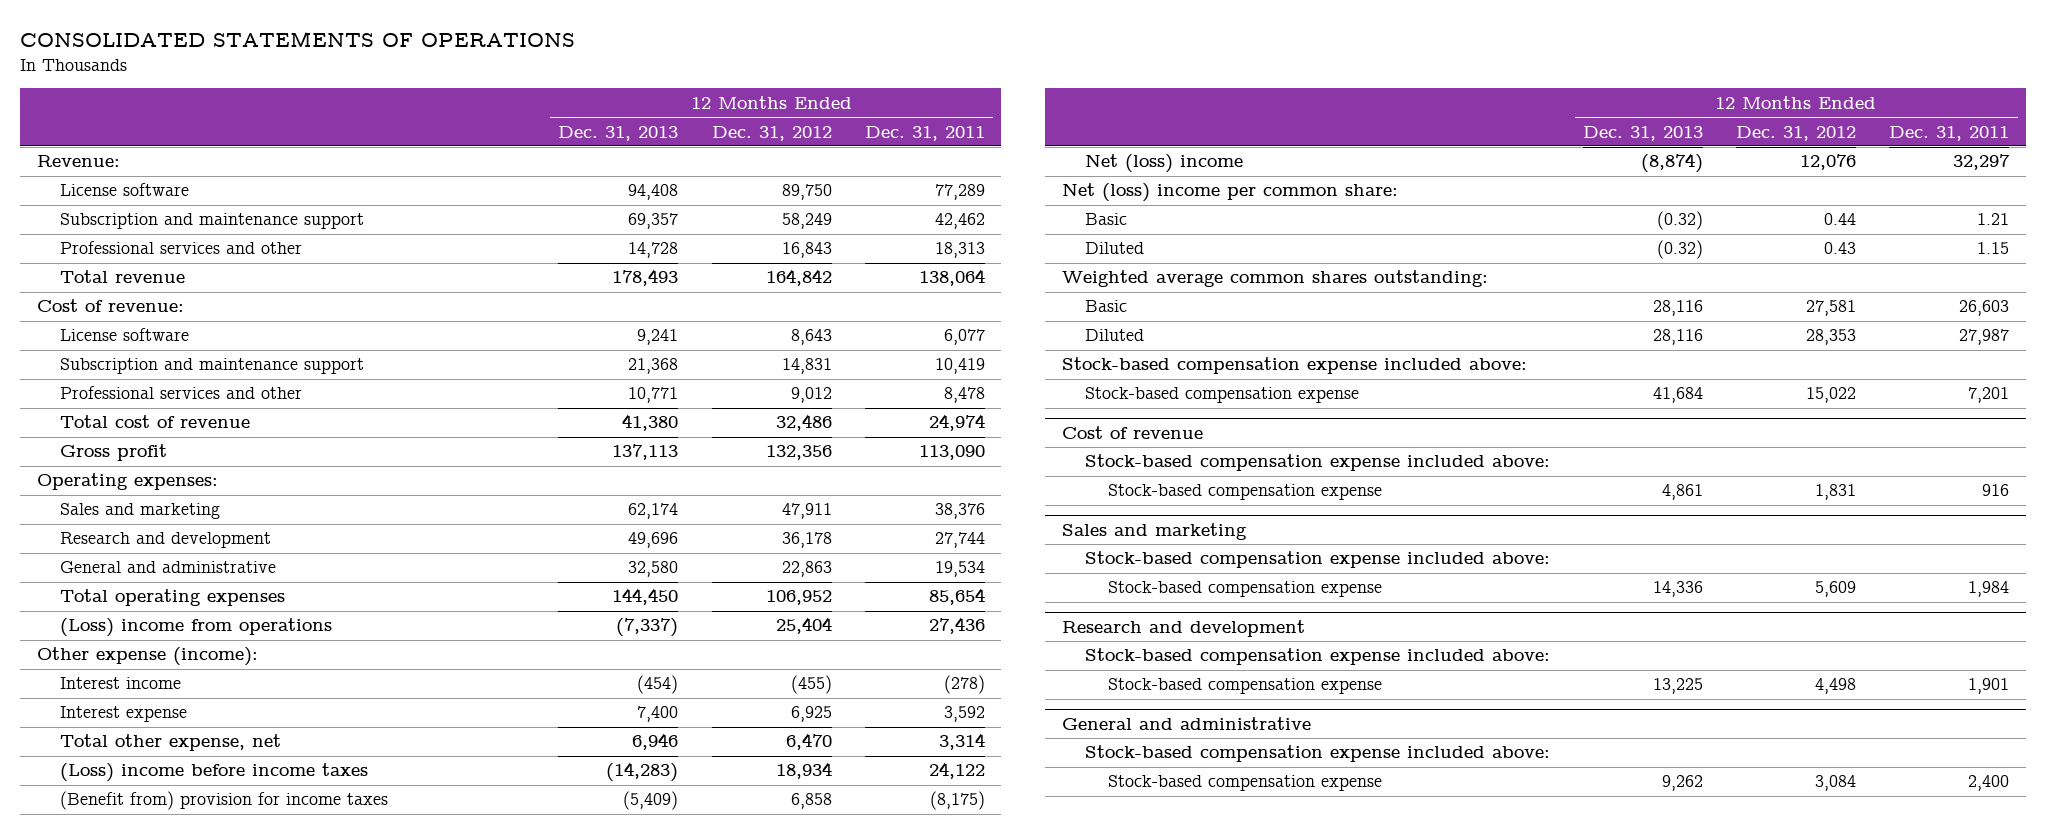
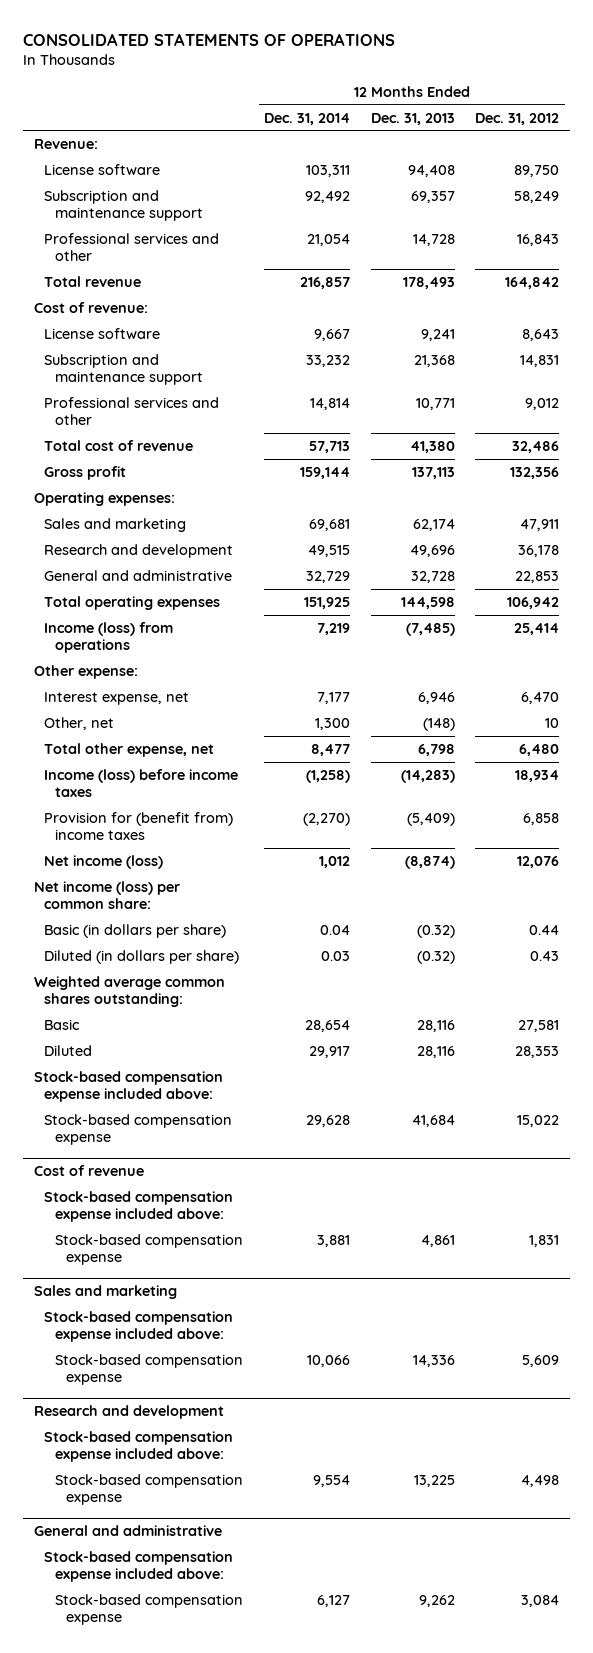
- | 12 Months Ended Dec. 31, 2013 | 12 Months Ended Dec. 31, 2012 | 12 Months Ended Dec. 31, 2011
+ | 12 Months Ended Dec. 31, 2014 | 12 Months Ended Dec. 31, 2013 | 12 Months Ended Dec. 31, 2012
- General and administrative | 32,580 | 22,863 | 19,534
- Total operating expenses | 144,450 | 106,952 | 85,654
- (Loss) income from operations | (7,337) | 25,404 | 27,436
- Other expense (income):
- Interest income | (454) | (455) | (278)
- Interest expense | 7,400 | 6,925 | 3,592
- Total other expense, net | 6,946 | 6,470 | 3,314
- (Loss) income before income taxes | (14,283) | 18,934 | 24,122
- (Benefit from) provision for income taxes | (5,409) | 6,858 | (8,175)
- Net (loss) income | (8,874) | 12,076 | 32,297
- Net (loss) income per common share:
- Basic | (0.32) | 0.44 | 1.21
- Diluted | (0.32) | 0.43 | 1.15
+ General and administrative | 32,729 | 32,728 | 22,853
+ Total operating expenses | 151,925 | 144,598 | 106,942
+ Income (loss) from operations | 7,219 | (7,485) | 25,414
+ Other expense:
+ Interest expense, net | 7,177 | 6,946 | 6,470
+ Other, net | 1,300 | (148) | 10
+ Total other expense, net | 8,477 | 6,798 | 6,480
+ Income (loss) before income taxes | (1,258) | (14,283) | 18,934
+ Provision for (benefit from) income taxes | (2,270) | (5,409) | 6,858
+ Net income (loss) | 1,012 | (8,874) | 12,076
+ Net income (loss) per common share:
+ Basic (in dollars per share) | 0.04 | (0.32) | 0.44
+ Diluted (in dollars per share) | 0.03 | (0.32) | 0.43

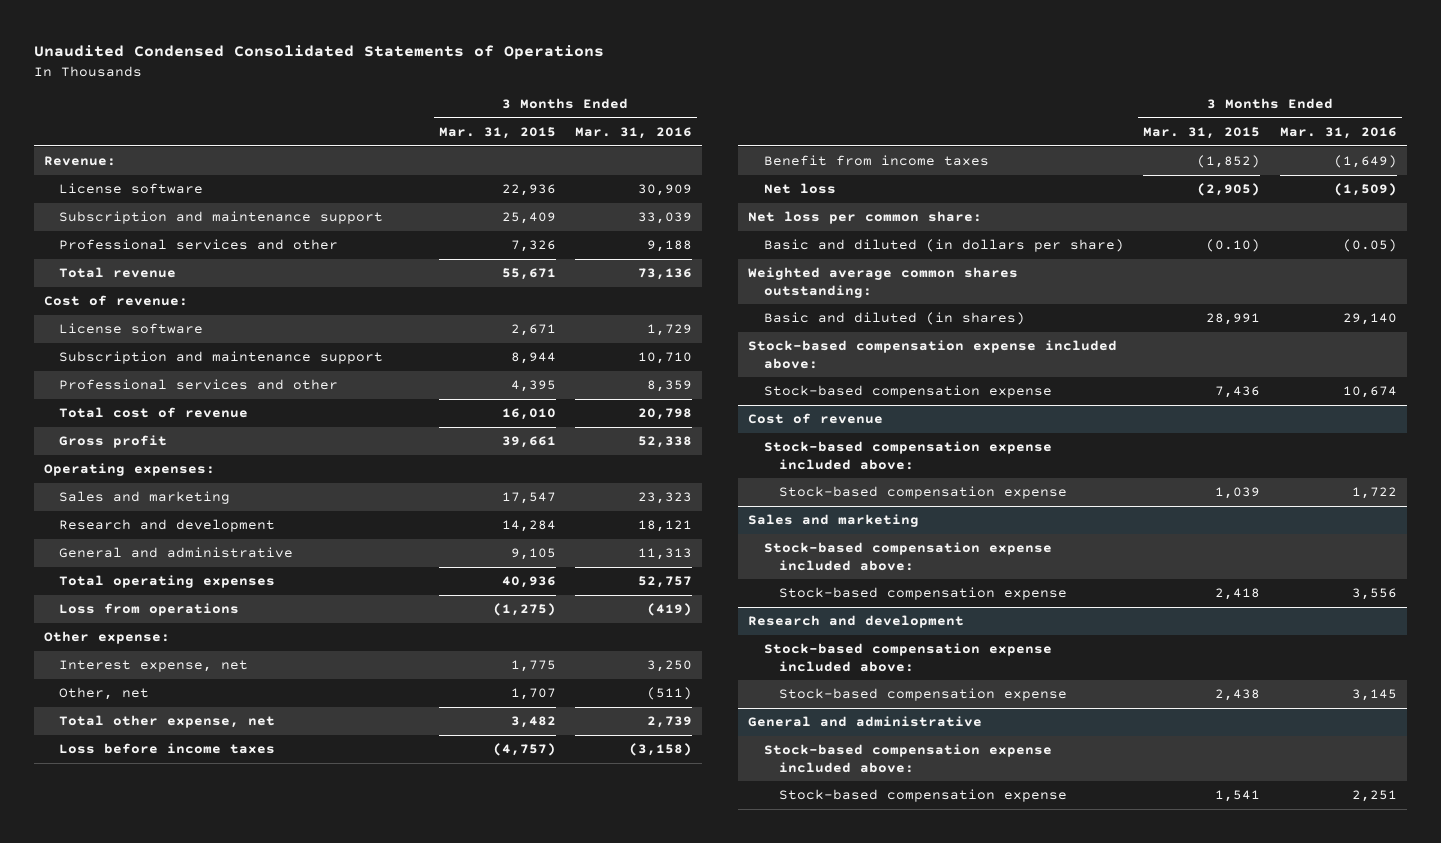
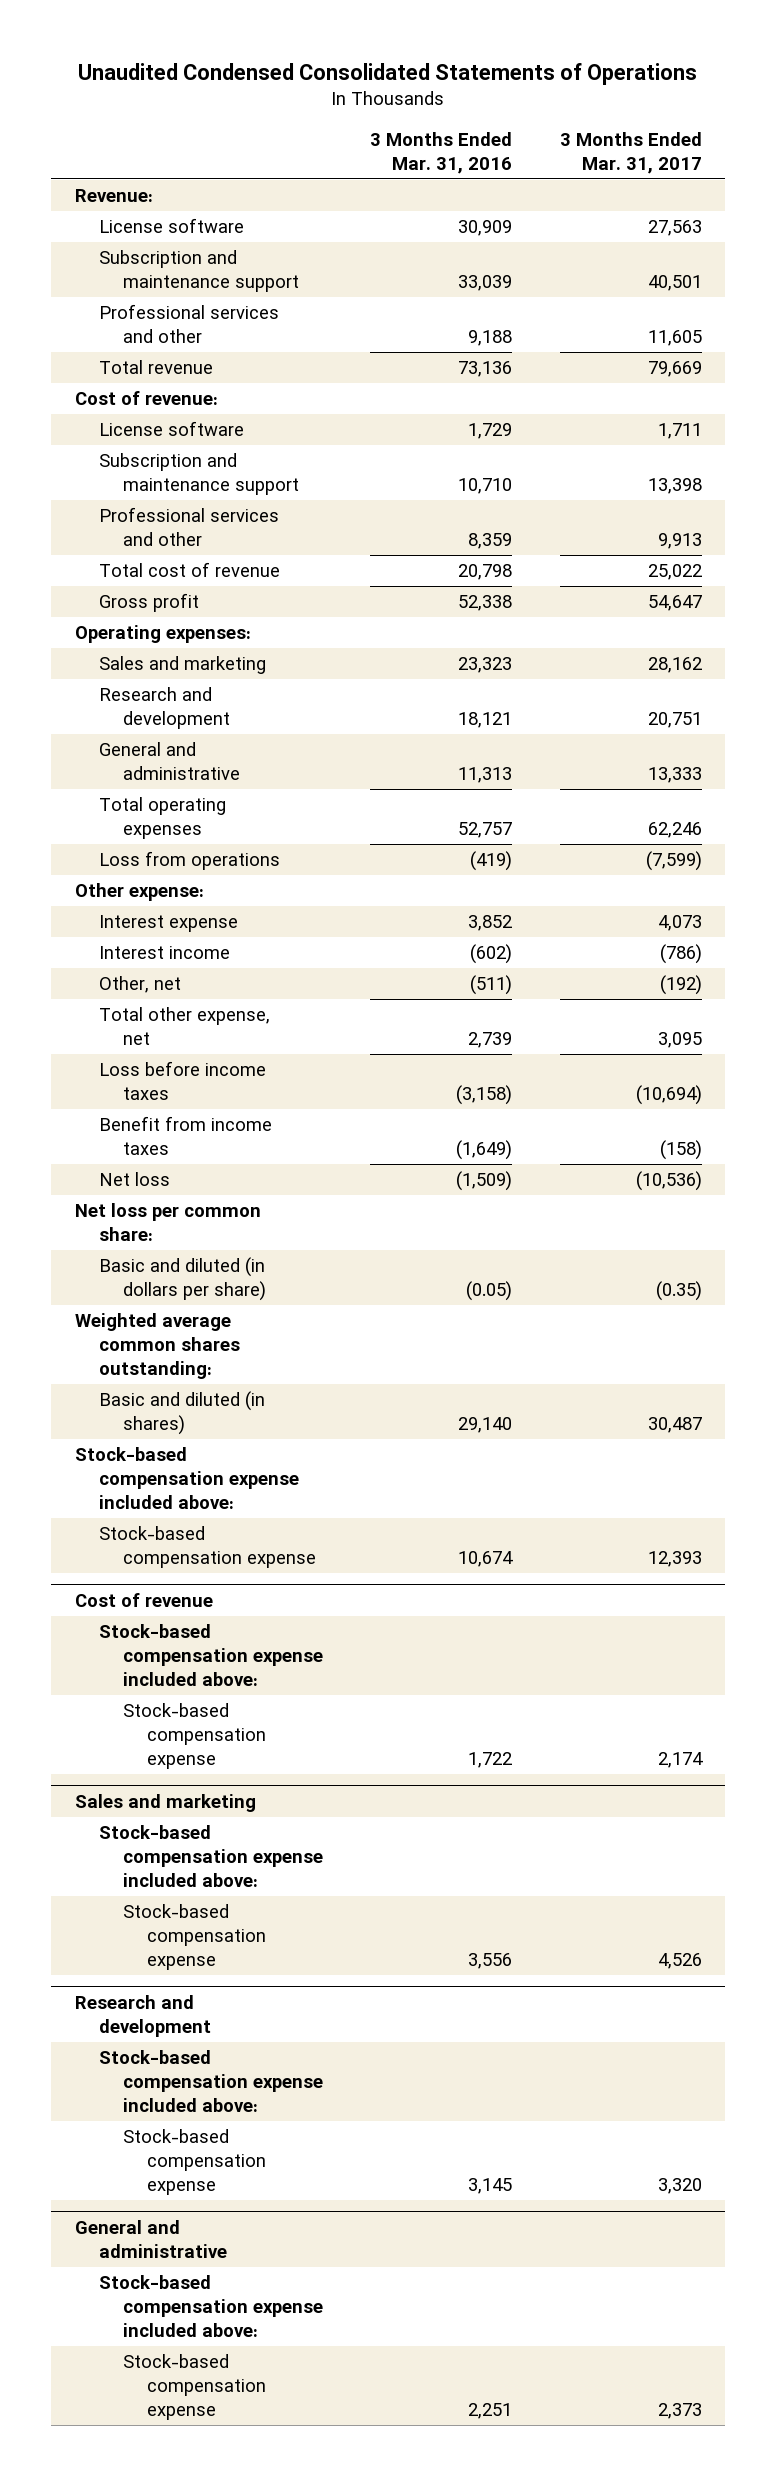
- | 3 Months Ended Mar. 31, 2015 | 3 Months Ended Mar. 31, 2016
+ | 3 Months Ended Mar. 31, 2016 | 3 Months Ended Mar. 31, 2017
- Interest expense, net | 1,775 | 3,250
+ Interest expense | 3,852 | 4,073
+ Interest income | (602) | (786)

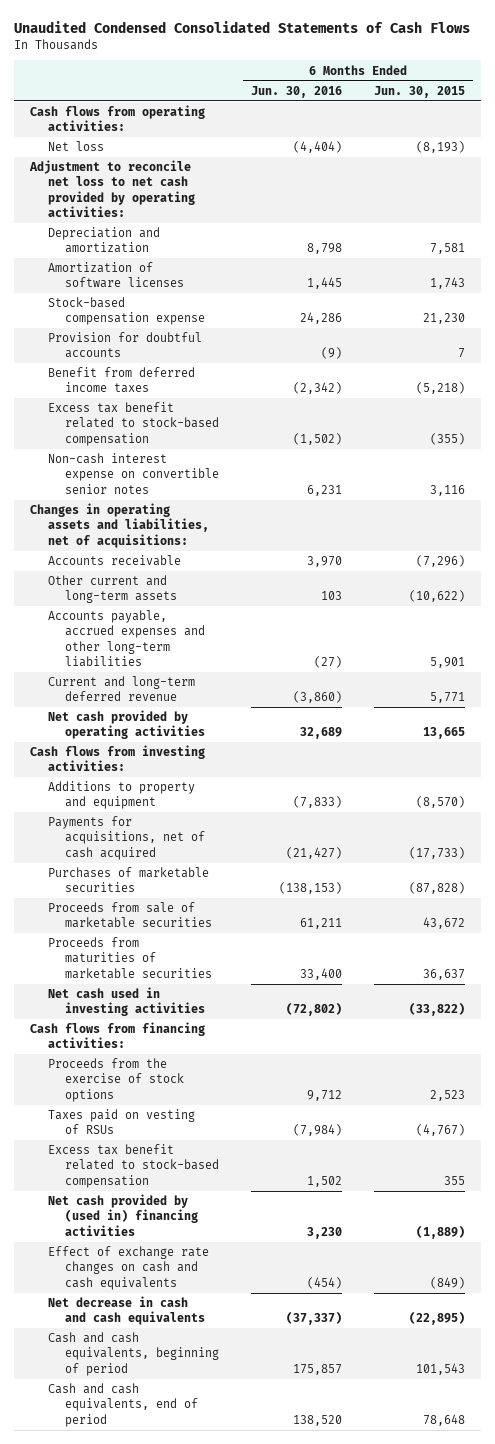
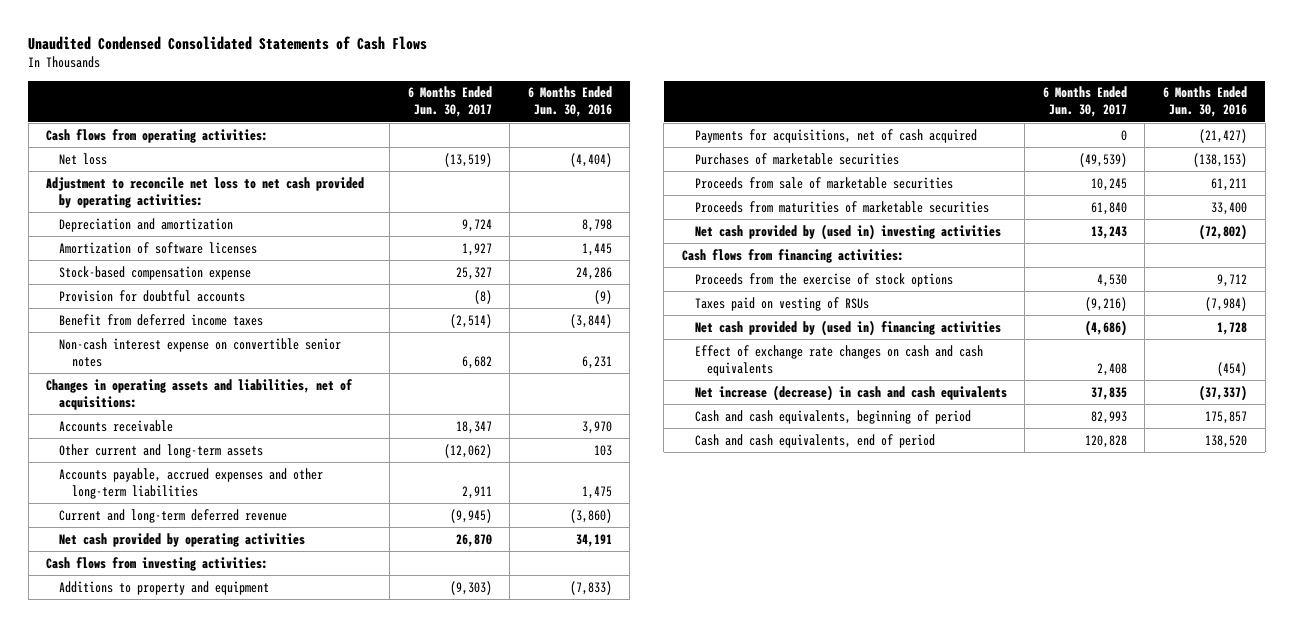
- | 6 Months Ended Jun. 30, 2016 | 6 Months Ended Jun. 30, 2015
+ | 6 Months Ended Jun. 30, 2017 | 6 Months Ended Jun. 30, 2016
- Benefit from deferred income taxes | (2,342) | (5,218)
- Excess tax benefit related to stock-based compensation | (1,502) | (355)
+ Benefit from deferred income taxes | (2,514) | (3,844)
- Accounts payable, accrued expenses and other long-term liabilities | (27) | 5,901
+ Accounts payable, accrued expenses and other long-term liabilities | 2,911 | 1,475
- Net cash provided by operating activities | 32,689 | 13,665
+ Net cash provided by operating activities | 26,870 | 34,191
- Net cash used in investing activities | (72,802) | (33,822)
+ Net cash provided by (used in) investing activities | 13,243 | (72,802)
- Excess tax benefit related to stock-based compensation | 1,502 | 355
- Net cash provided by (used in) financing activities | 3,230 | (1,889)
+ Net cash provided by (used in) financing activities | (4,686) | 1,728
- Net decrease in cash and cash equivalents | (37,337) | (22,895)
+ Net increase (decrease) in cash and cash equivalents | 37,835 | (37,337)

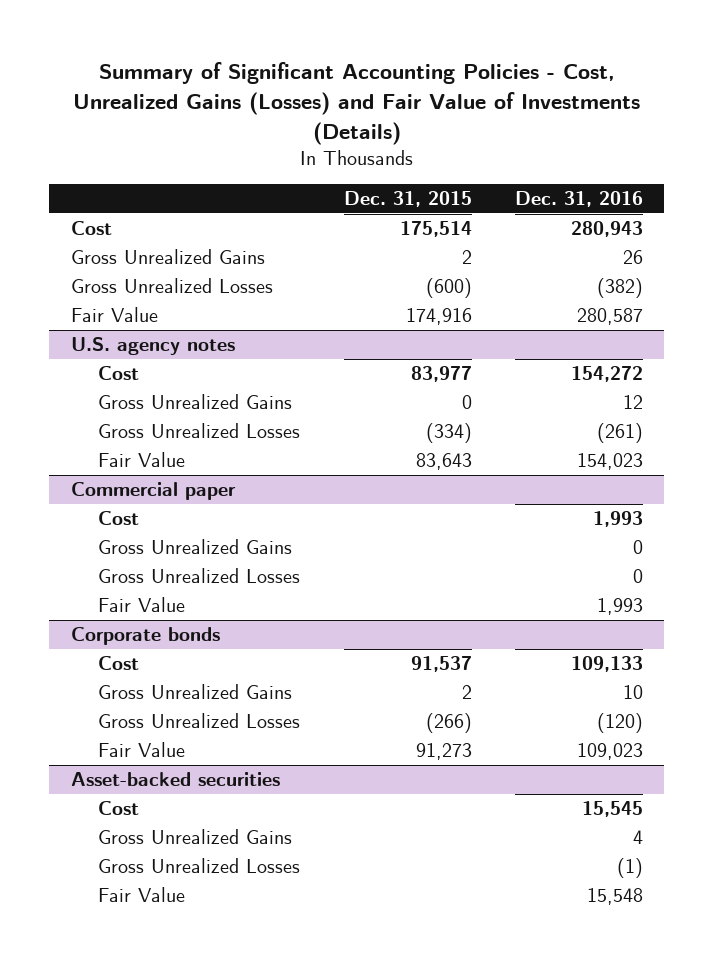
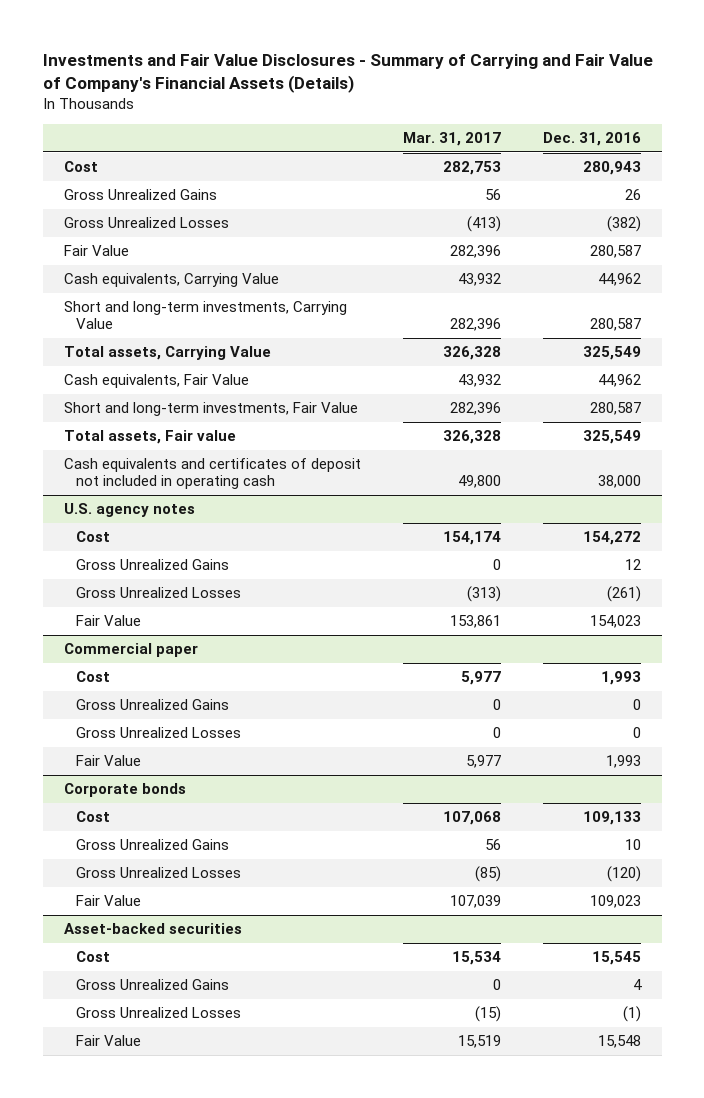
- Summary of Significant Accounting Policies - Cost, Unrealized Gains (Losses) and Fair Value of Investments (Details)
+ Investments and Fair Value Disclosures - Summary of Carrying and Fair Value of Company's Financial Assets (Details)
- | Dec. 31, 2015 | Dec. 31, 2016
+ | Mar. 31, 2017 | Dec. 31, 2016
+ Cash equivalents, Carrying Value | 43,932 | 44,962
+ Short and long-term investments, Carrying Value | 282,396 | 280,587
+ Total assets, Carrying Value | 326,328 | 325,549
+ Cash equivalents, Fair Value | 43,932 | 44,962
+ Short and long-term investments, Fair Value | 282,396 | 280,587
+ Total assets, Fair value | 326,328 | 325,549
+ Cash equivalents and certificates of deposit not included in operating cash | 49,800 | 38,000

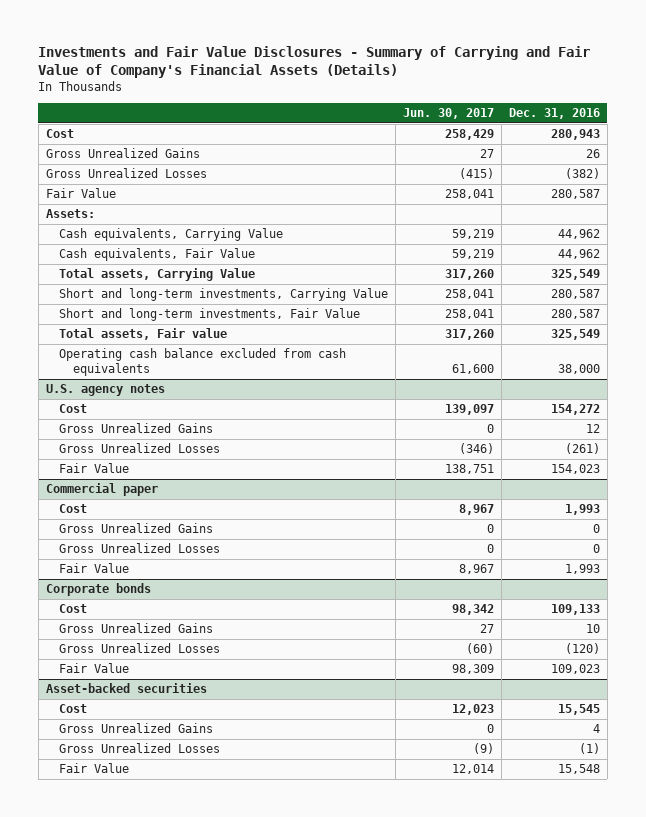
- | Mar. 31, 2017 | Dec. 31, 2016
+ | Jun. 30, 2017 | Dec. 31, 2016
+ Assets:
moved down: Total assets, Carrying Value | 317,260 | 325,549
moved down: Short and long-term investments, Carrying Value | 258,041 | 280,587
- Cash equivalents and certificates of deposit not included in operating cash | 49,800 | 38,000
+ Operating cash balance excluded from cash equivalents | 61,600 | 38,000

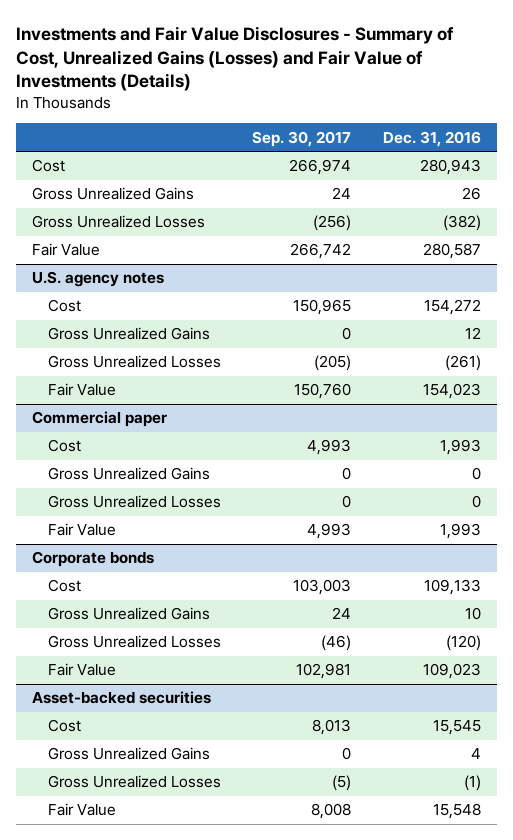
- Investments and Fair Value Disclosures - Summary of Carrying and Fair Value of Company's Financial Assets (Details)
+ Investments and Fair Value Disclosures - Summary of Cost, Unrealized Gains (Losses) and Fair Value of Investments (Details)
- | Jun. 30, 2017 | Dec. 31, 2016
+ | Sep. 30, 2017 | Dec. 31, 2016
- Assets:
- Cash equivalents, Carrying Value | 59,219 | 44,962
- Cash equivalents, Fair Value | 59,219 | 44,962
- Total assets, Carrying Value | 317,260 | 325,549
- Short and long-term investments, Carrying Value | 258,041 | 280,587
- Short and long-term investments, Fair Value | 258,041 | 280,587
- Total assets, Fair value | 317,260 | 325,549
- Operating cash balance excluded from cash equivalents | 61,600 | 38,000

